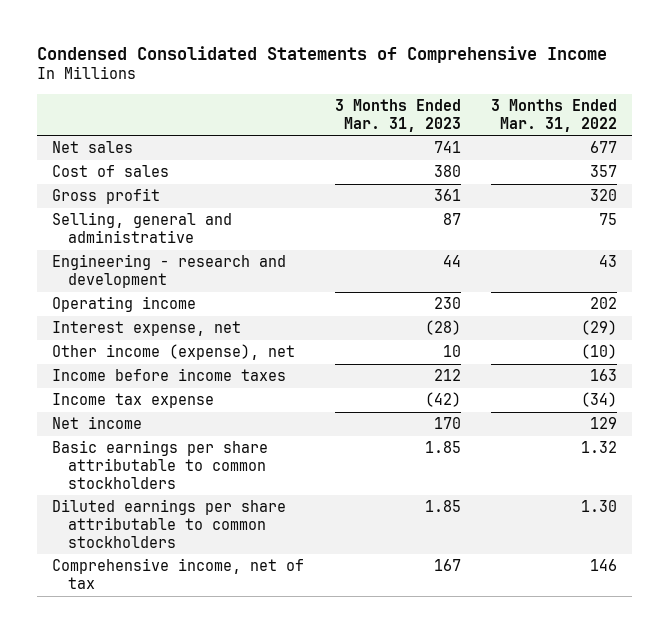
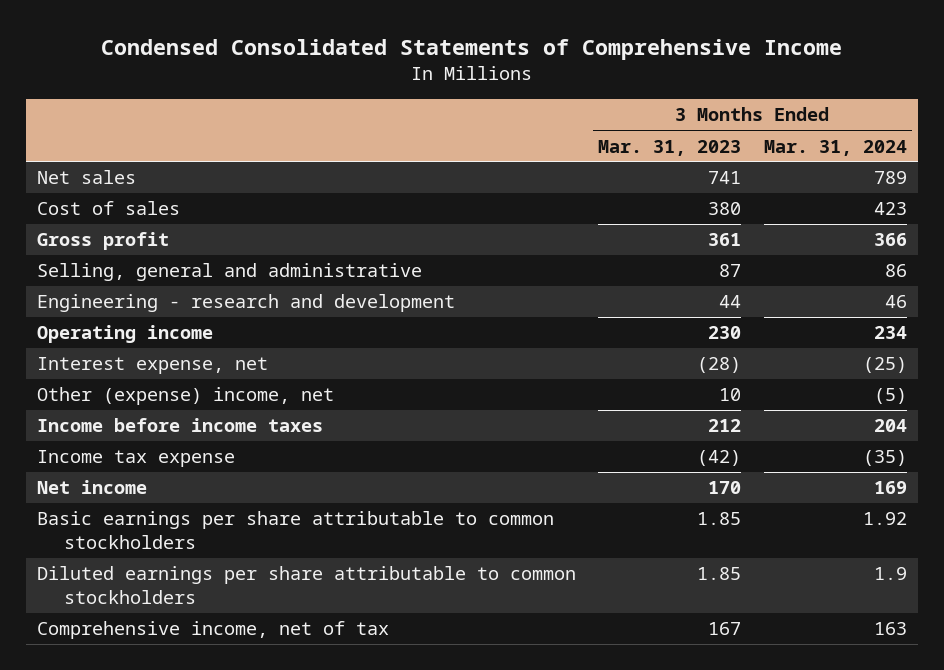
- | 3 Months Ended Mar. 31, 2023 | 3 Months Ended Mar. 31, 2022
+ | 3 Months Ended Mar. 31, 2023 | 3 Months Ended Mar. 31, 2024
- Other income (expense), net | 10 | (10)
+ Other (expense) income, net | 10 | (5)

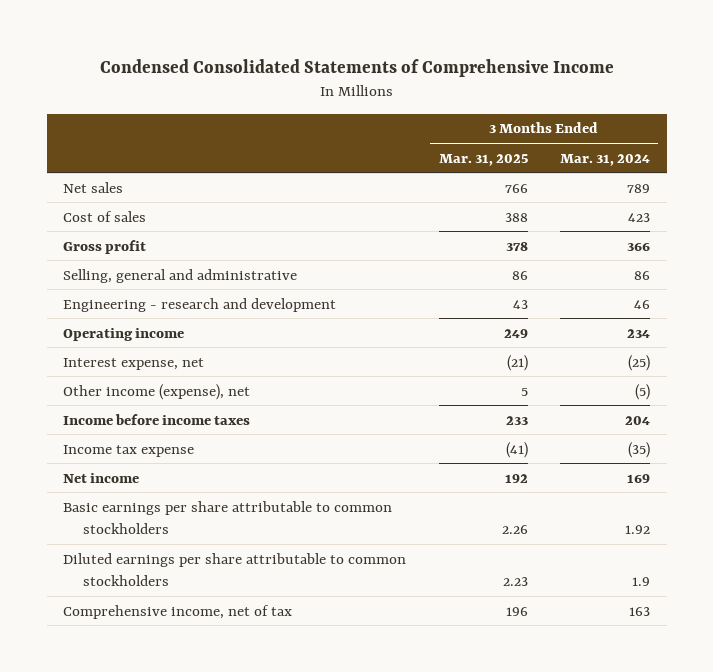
- | 3 Months Ended Mar. 31, 2023 | 3 Months Ended Mar. 31, 2024
+ | 3 Months Ended Mar. 31, 2025 | 3 Months Ended Mar. 31, 2024
- Other (expense) income, net | 10 | (5)
+ Other income (expense), net | 5 | (5)

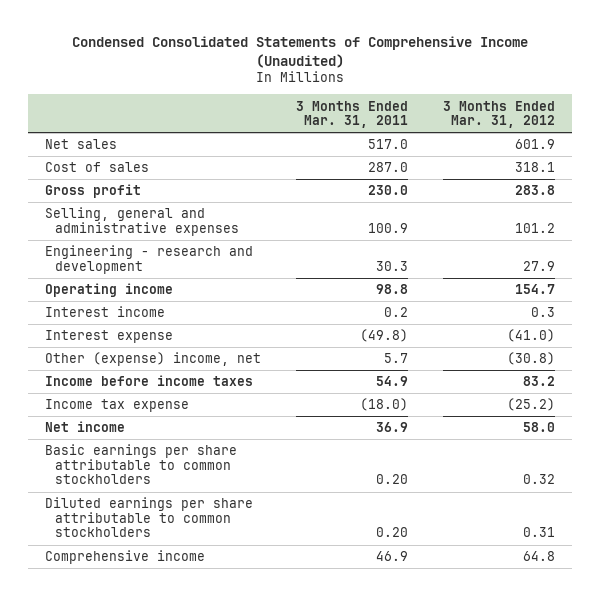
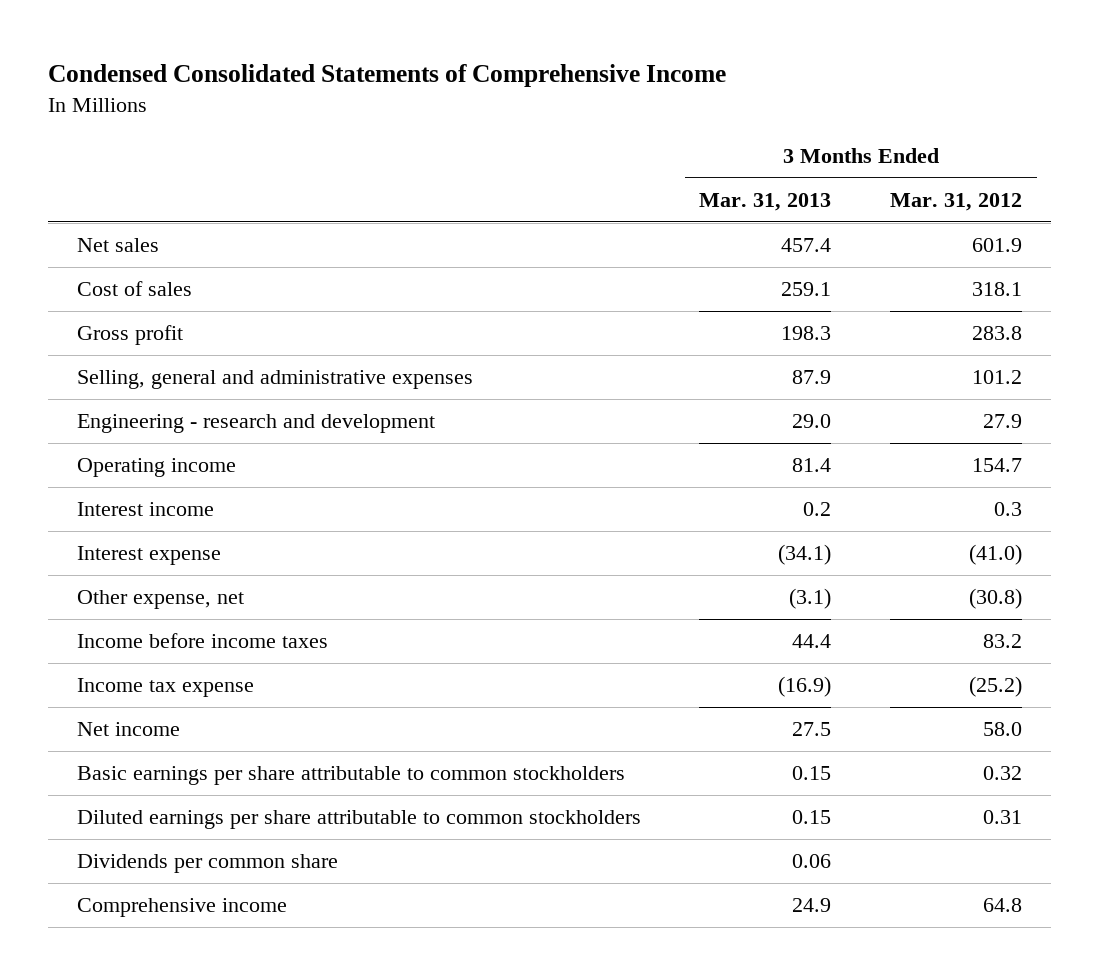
- Condensed Consolidated Statements of Comprehensive Income (Unaudited)
+ Condensed Consolidated Statements of Comprehensive Income
- | 3 Months Ended Mar. 31, 2011 | 3 Months Ended Mar. 31, 2012
+ | 3 Months Ended Mar. 31, 2013 | 3 Months Ended Mar. 31, 2012
- Other (expense) income, net | 5.7 | (30.8)
+ Other expense, net | (3.1) | (30.8)
+ Dividends per common share | 0.06 |

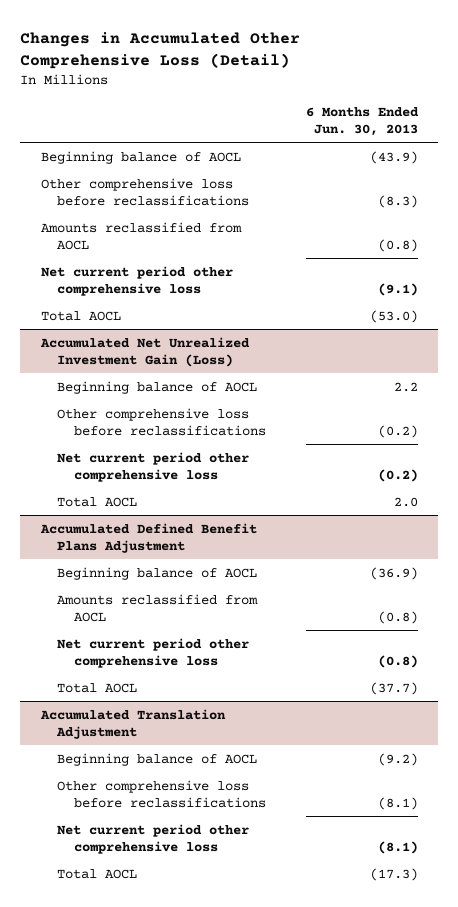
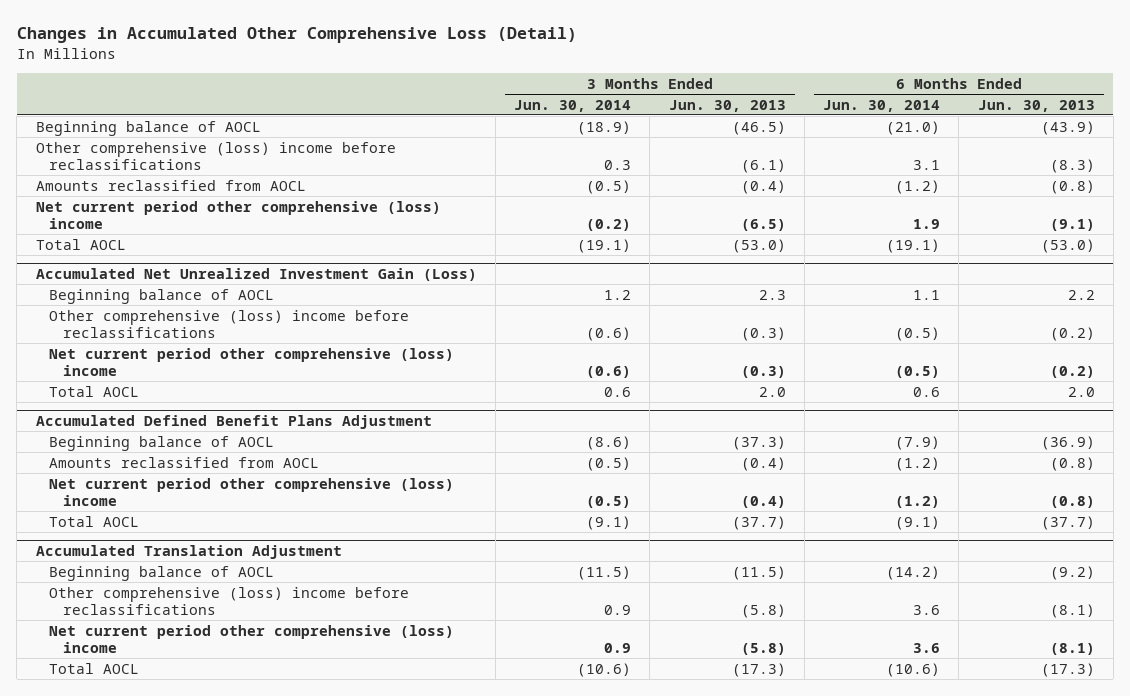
- | 6 Months Ended Jun. 30, 2013
+ | 3 Months Ended Jun. 30, 2014 | 3 Months Ended Jun. 30, 2013 | 6 Months Ended Jun. 30, 2014 | 6 Months Ended Jun. 30, 2013
- Other comprehensive loss before reclassifications | (8.3)
+ Other comprehensive (loss) income before reclassifications | 0.3 | (6.1) | 3.1 | (8.3)
- Net current period other comprehensive loss | (9.1)
+ Net current period other comprehensive (loss) income | (0.2) | (6.5) | 1.9 | (9.1)
@ Accumulated Net Unrealized Investment Gain (Loss)
- Other comprehensive loss before reclassifications | (0.2)
- Net current period other comprehensive loss | (0.2)
+ Other comprehensive (loss) income before reclassifications | (0.6) | (0.3) | (0.5) | (0.2)
+ Net current period other comprehensive (loss) income | (0.6) | (0.3) | (0.5) | (0.2)
@ Accumulated Defined Benefit Plans Adjustment
- Net current period other comprehensive loss | (0.8)
+ Net current period other comprehensive (loss) income | (0.5) | (0.4) | (1.2) | (0.8)
@ Accumulated Translation Adjustment
- Other comprehensive loss before reclassifications | (8.1)
- Net current period other comprehensive loss | (8.1)
+ Other comprehensive (loss) income before reclassifications | 0.9 | (5.8) | 3.6 | (8.1)
+ Net current period other comprehensive (loss) income | 0.9 | (5.8) | 3.6 | (8.1)

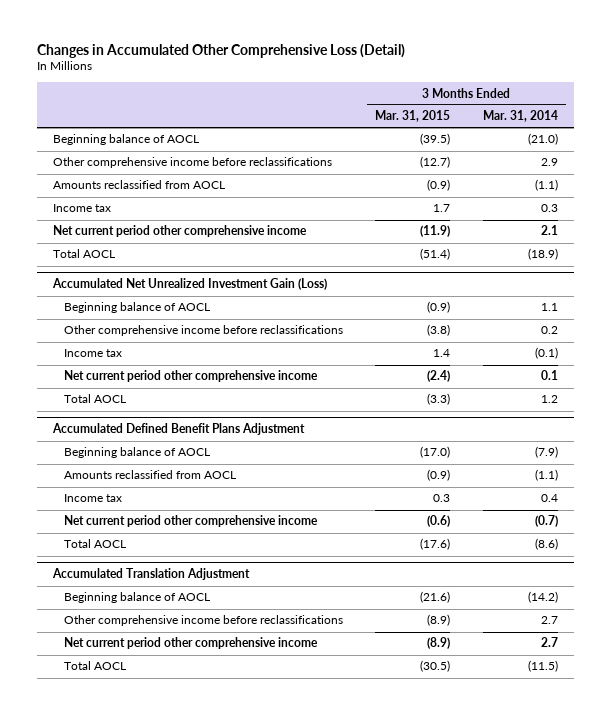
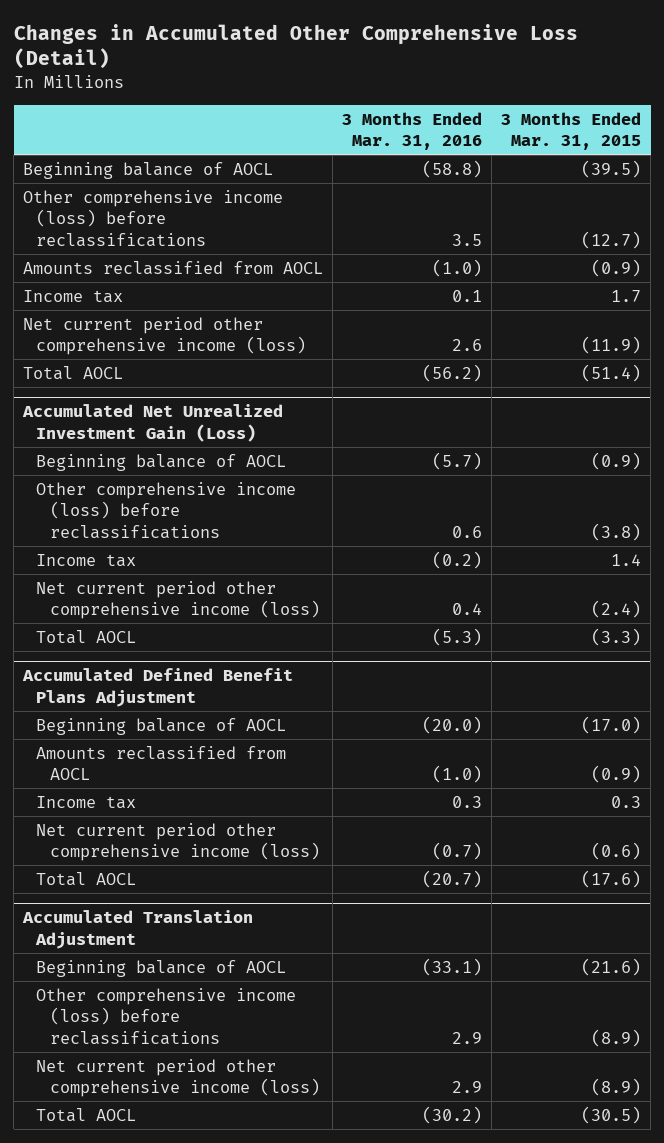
- | 3 Months Ended Mar. 31, 2015 | 3 Months Ended Mar. 31, 2014
+ | 3 Months Ended Mar. 31, 2016 | 3 Months Ended Mar. 31, 2015
- Other comprehensive income before reclassifications | (12.7) | 2.9
+ Other comprehensive income (loss) before reclassifications | 3.5 | (12.7)
- Net current period other comprehensive income | (11.9) | 2.1
+ Net current period other comprehensive income (loss) | 2.6 | (11.9)
@ Accumulated Net Unrealized Investment Gain (Loss)
- Other comprehensive income before reclassifications | (3.8) | 0.2
+ Other comprehensive income (loss) before reclassifications | 0.6 | (3.8)
- Net current period other comprehensive income | (2.4) | 0.1
+ Net current period other comprehensive income (loss) | 0.4 | (2.4)
@ Accumulated Defined Benefit Plans Adjustment
- Net current period other comprehensive income | (0.6) | (0.7)
+ Net current period other comprehensive income (loss) | (0.7) | (0.6)
@ Accumulated Translation Adjustment
- Other comprehensive income before reclassifications | (8.9) | 2.7
- Net current period other comprehensive income | (8.9) | 2.7
+ Other comprehensive income (loss) before reclassifications | 2.9 | (8.9)
+ Net current period other comprehensive income (loss) | 2.9 | (8.9)

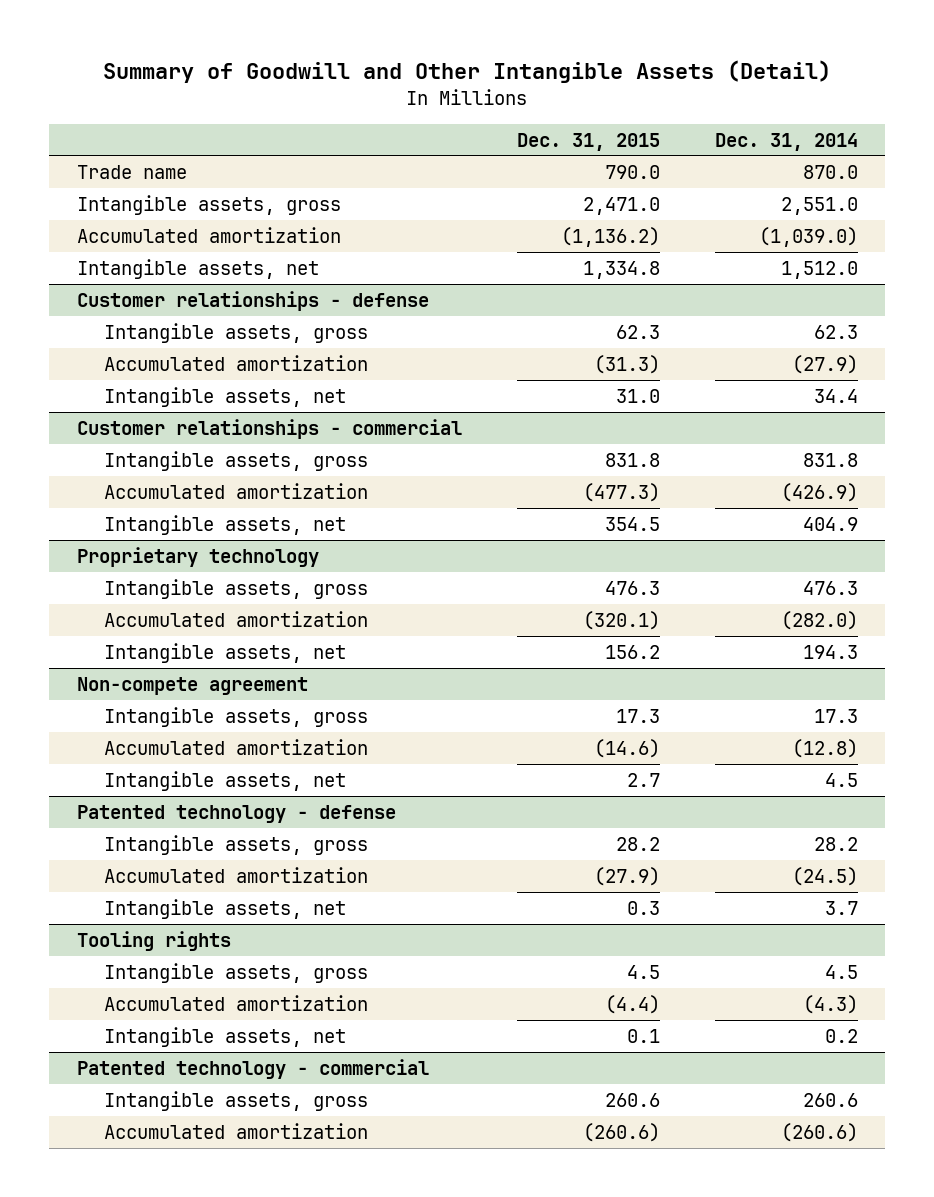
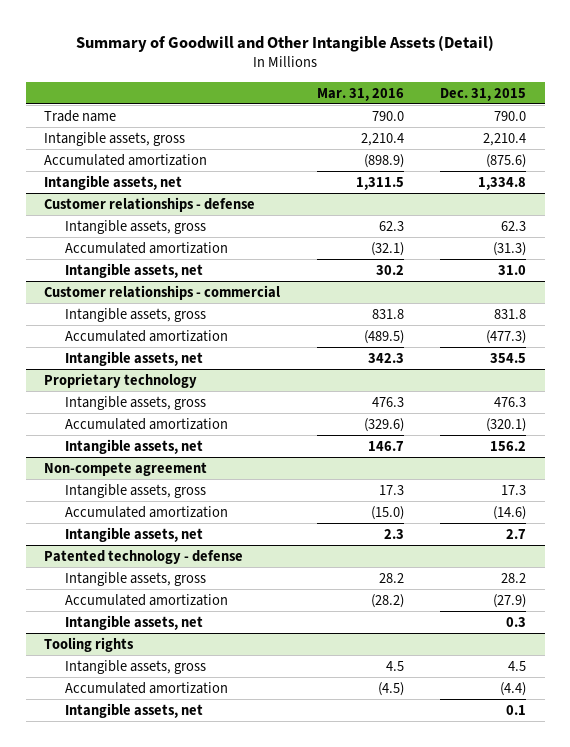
- | Dec. 31, 2015 | Dec. 31, 2014
+ | Mar. 31, 2016 | Dec. 31, 2015
- Intangible assets, gross | 2,471.0 | 2,551.0
- Accumulated amortization | (1,136.2) | (1,039.0)
+ Intangible assets, gross | 2,210.4 | 2,210.4
+ Accumulated amortization | (898.9) | (875.6)
- Patented technology - commercial
- Intangible assets, gross | 260.6 | 260.6
- Accumulated amortization | (260.6) | (260.6)

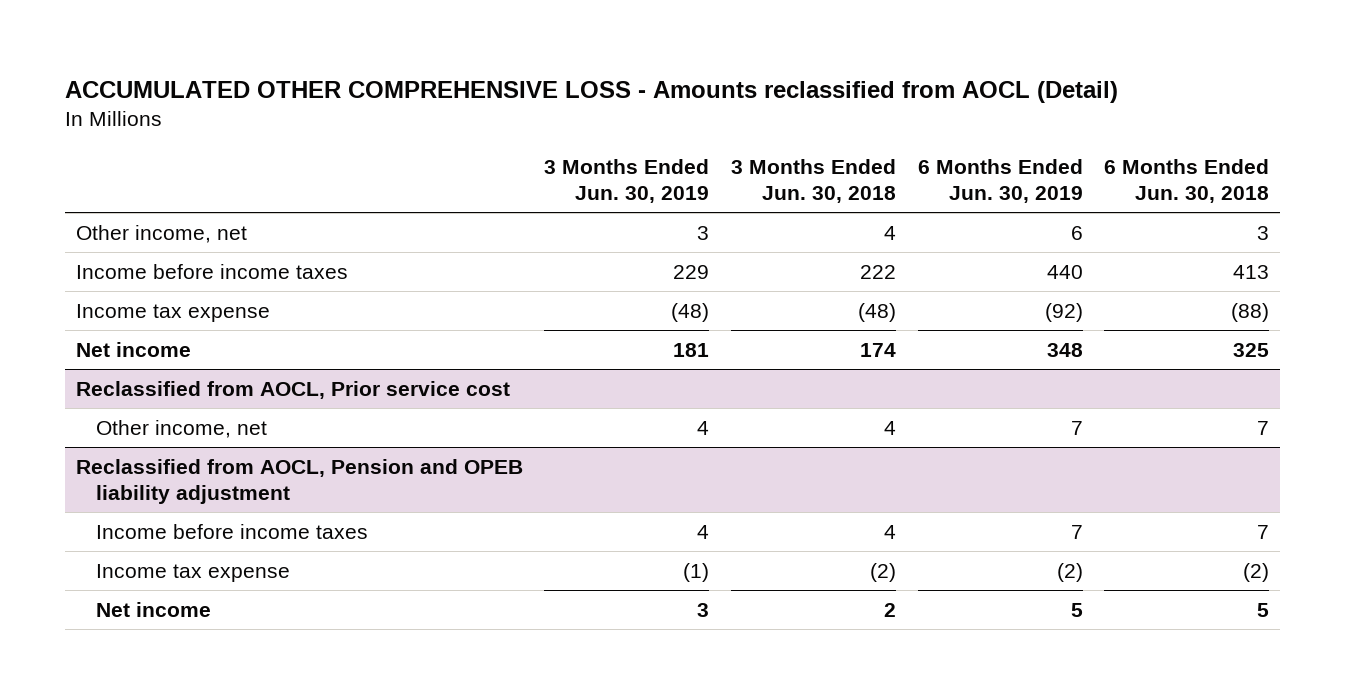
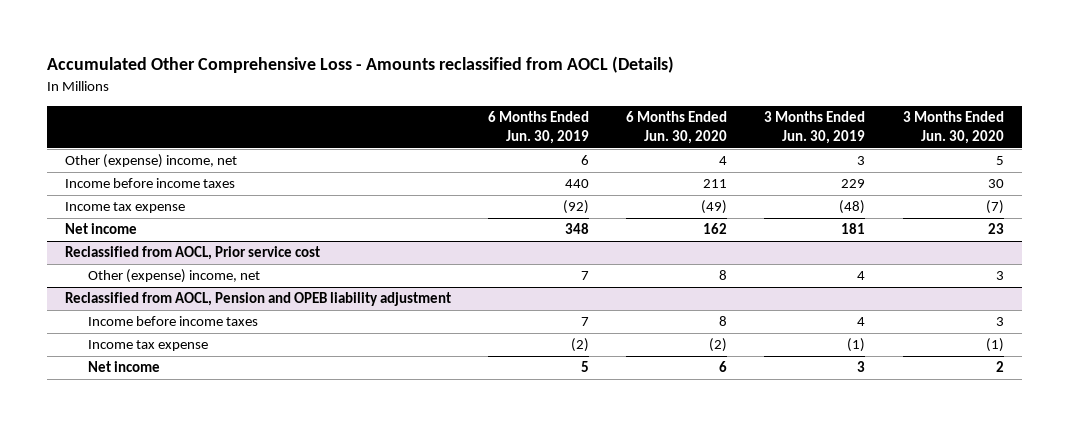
- ACCUMULATED OTHER COMPREHENSIVE LOSS - Amounts reclassified from AOCL (Detail)
+ Accumulated Other Comprehensive Loss - Amounts reclassified from AOCL (Details)
- | 3 Months Ended Jun. 30, 2019 | 3 Months Ended Jun. 30, 2018 | 6 Months Ended Jun. 30, 2019 | 6 Months Ended Jun. 30, 2018
+ | 6 Months Ended Jun. 30, 2019 | 6 Months Ended Jun. 30, 2020 | 3 Months Ended Jun. 30, 2019 | 3 Months Ended Jun. 30, 2020
- Other income, net | 3 | 4 | 6 | 3
+ Other (expense) income, net | 6 | 4 | 3 | 5
@ Reclassified from AOCL, Prior service cost
- Other income, net | 4 | 4 | 7 | 7
+ Other (expense) income, net | 7 | 8 | 4 | 3

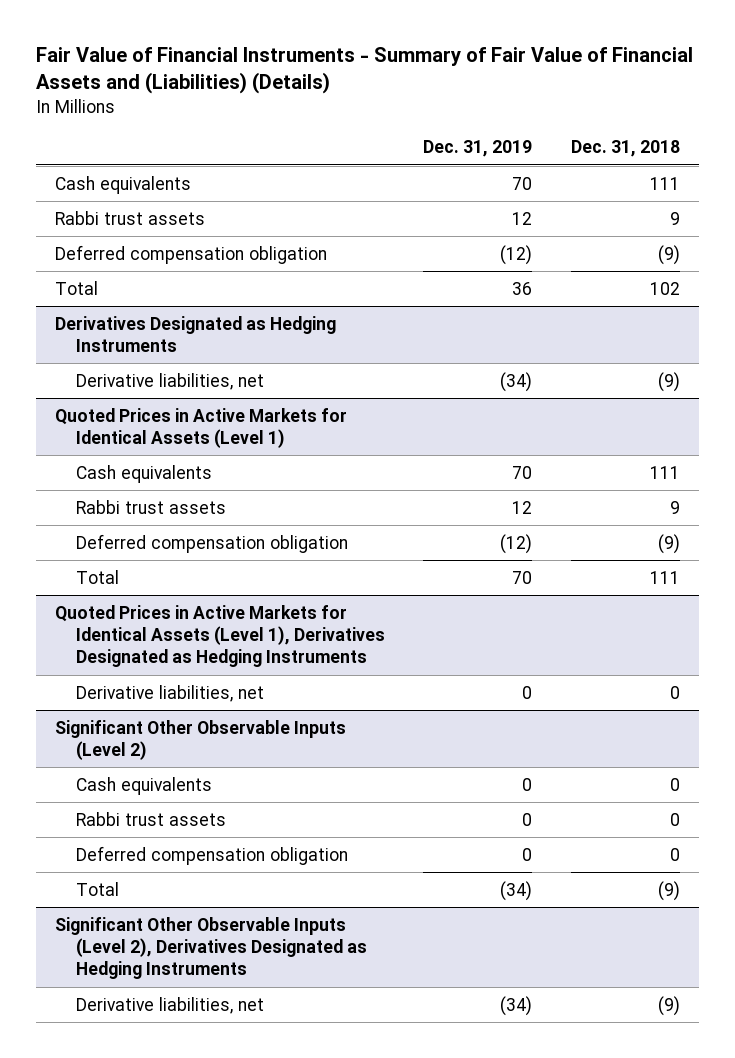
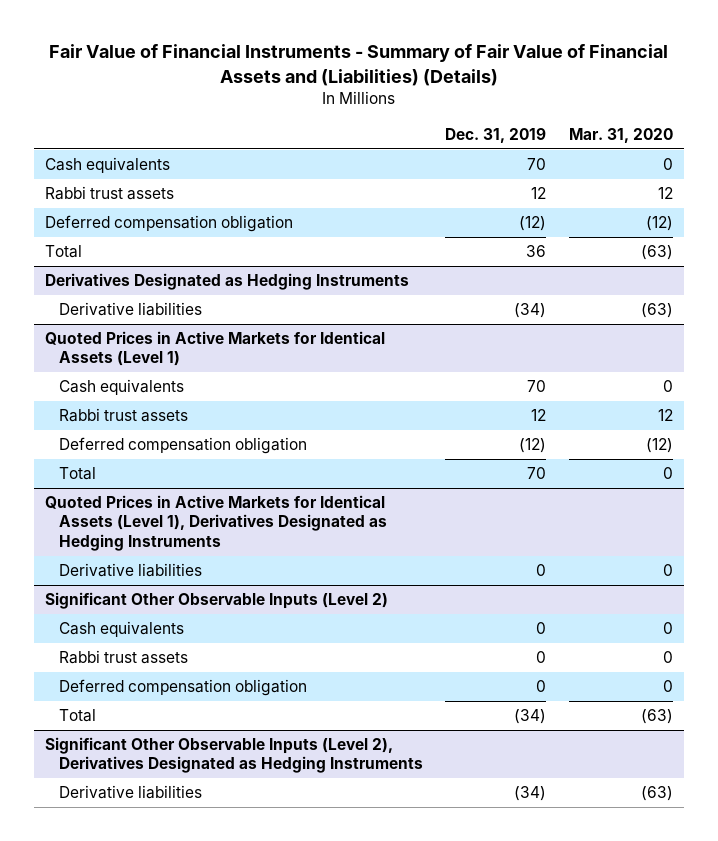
- | Dec. 31, 2019 | Dec. 31, 2018
+ | Dec. 31, 2019 | Mar. 31, 2020
@ Derivatives Designated as Hedging Instruments
- Derivative liabilities, net | (34) | (9)
+ Derivative liabilities | (34) | (63)
@ Quoted Prices in Active Markets for Identical Assets (Level 1), Derivatives Designated as Hedging Instruments
- Derivative liabilities, net | 0 | 0
+ Derivative liabilities | 0 | 0
@ Significant Other Observable Inputs (Level 2), Derivatives Designated as Hedging Instruments
- Derivative liabilities, net | (34) | (9)
+ Derivative liabilities | (34) | (63)

